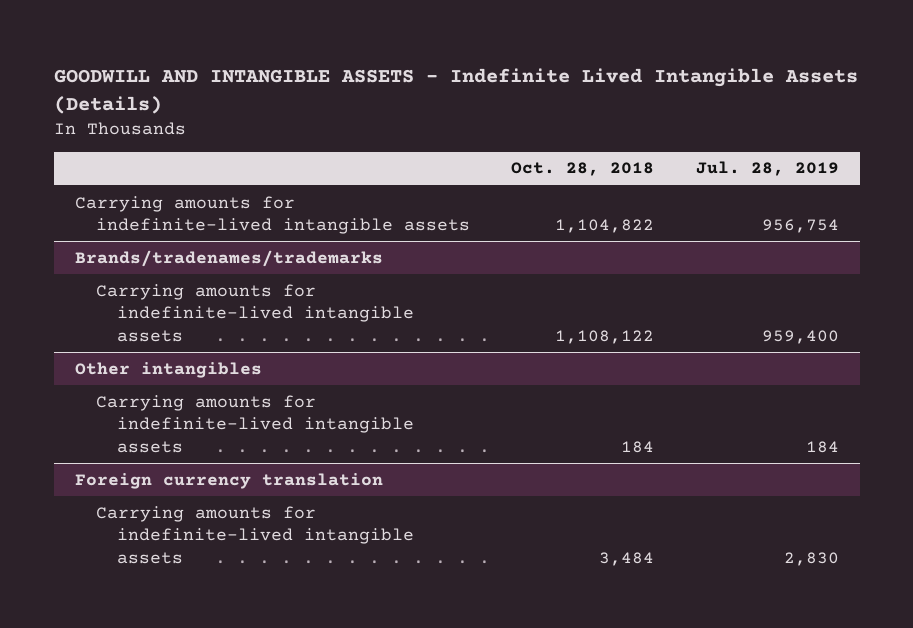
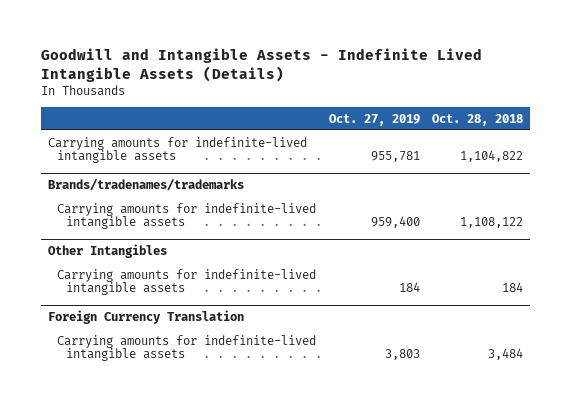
- GOODWILL AND INTANGIBLE ASSETS - Indefinite Lived Intangible Assets (Details)
+ Goodwill and Intangible Assets - Indefinite Lived Intangible Assets (Details)
- | Oct. 28, 2018 | Jul. 28, 2019
+ | Oct. 27, 2019 | Oct. 28, 2018
- Other intangibles
+ Other Intangibles
- Foreign currency translation
+ Foreign Currency Translation

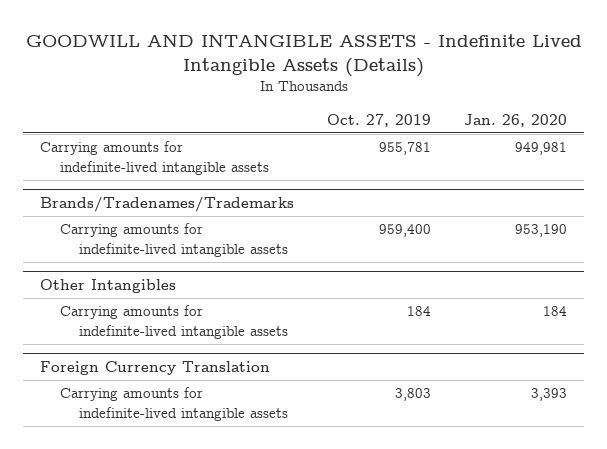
- Goodwill and Intangible Assets - Indefinite Lived Intangible Assets (Details)
+ GOODWILL AND INTANGIBLE ASSETS - Indefinite Lived Intangible Assets (Details)
- | Oct. 27, 2019 | Oct. 28, 2018
+ | Oct. 27, 2019 | Jan. 26, 2020
- Brands/tradenames/trademarks
+ Brands/Tradenames/Trademarks

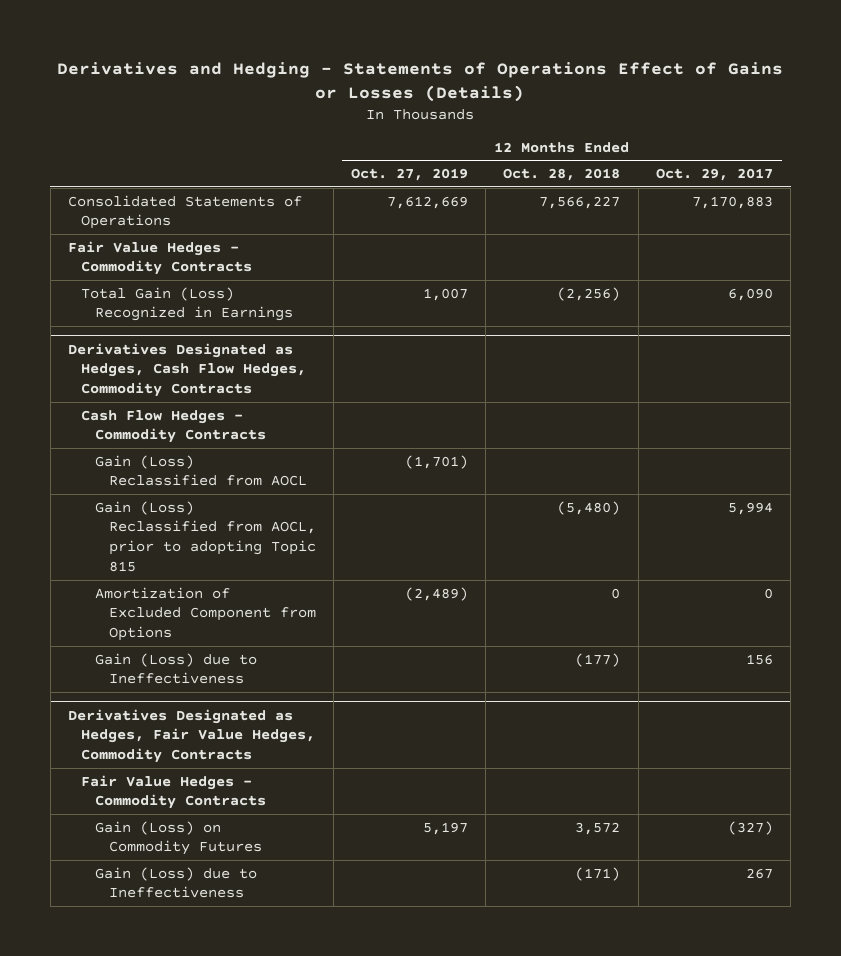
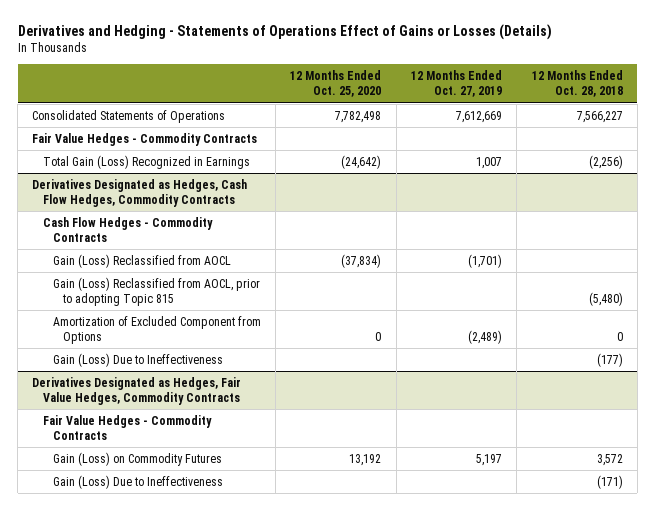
- | 12 Months Ended Oct. 27, 2019 | 12 Months Ended Oct. 28, 2018 | 12 Months Ended Oct. 29, 2017
+ | 12 Months Ended Oct. 25, 2020 | 12 Months Ended Oct. 27, 2019 | 12 Months Ended Oct. 28, 2018
@ Derivatives Designated as Hedges, Cash Flow Hedges, Commodity Contracts
- Gain (Loss) due to Ineffectiveness | | (177) | 156
+ Gain (Loss) Due to Ineffectiveness | | | (177)
@ Derivatives Designated as Hedges, Fair Value Hedges, Commodity Contracts
- Gain (Loss) due to Ineffectiveness | | (171) | 267
+ Gain (Loss) Due to Ineffectiveness | | | (171)

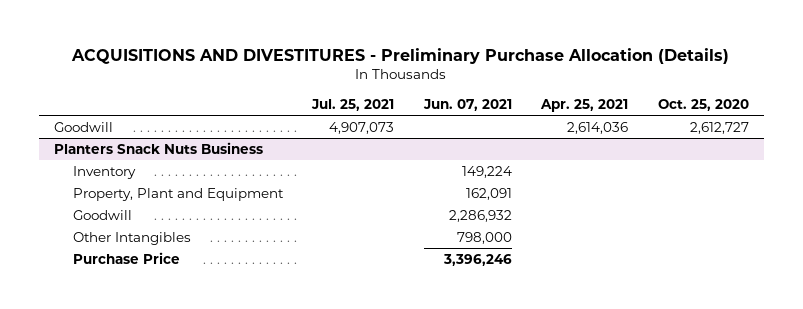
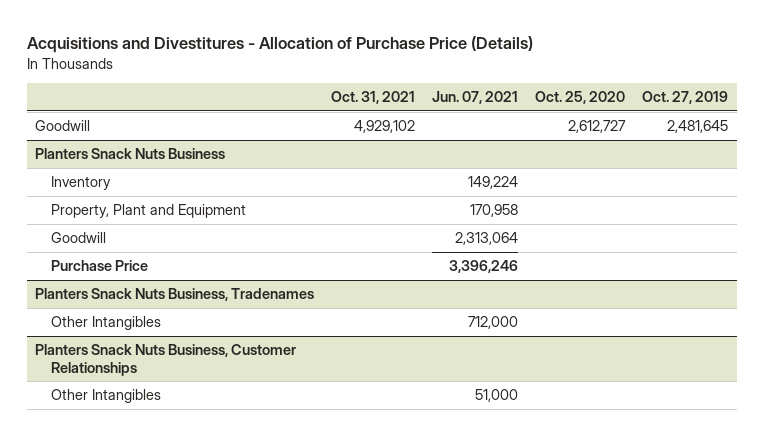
- ACQUISITIONS AND DIVESTITURES - Preliminary Purchase Allocation (Details)
+ Acquisitions and Divestitures - Allocation of Purchase Price (Details)
- | Jul. 25, 2021 | Jun. 07, 2021 | Apr. 25, 2021 | Oct. 25, 2020
+ | Oct. 31, 2021 | Jun. 07, 2021 | Oct. 25, 2020 | Oct. 27, 2019
@ Planters Snack Nuts Business
- Property, Plant and Equipment | | 162,091 | |
- Goodwill | | 2,286,932 | |
- Other Intangibles | | 798,000 | |
+ Property, Plant and Equipment | | 170,958 | |
+ Goodwill | | 2,313,064 | |
+ Planters Snack Nuts Business, Tradenames
+ Other Intangibles | | 712,000 | |
+ Planters Snack Nuts Business, Customer Relationships
+ Other Intangibles | | 51,000 | |

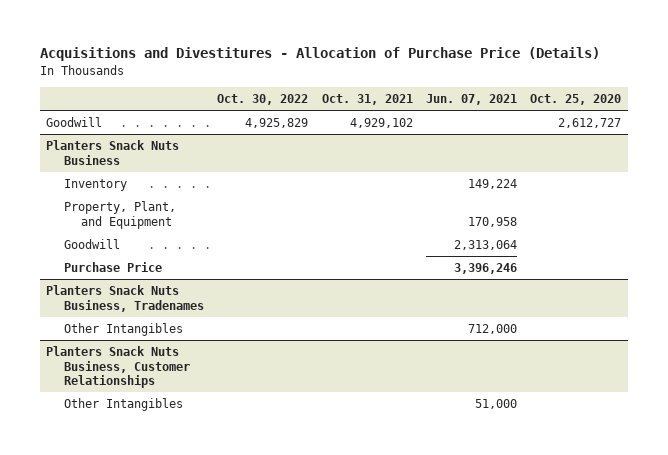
- | Oct. 31, 2021 | Jun. 07, 2021 | Oct. 25, 2020 | Oct. 27, 2019
+ | Oct. 30, 2022 | Oct. 31, 2021 | Jun. 07, 2021 | Oct. 25, 2020
@ Planters Snack Nuts Business
- Property, Plant and Equipment | | 170,958 | |
+ Property, Plant, and Equipment | | | 170,958 |

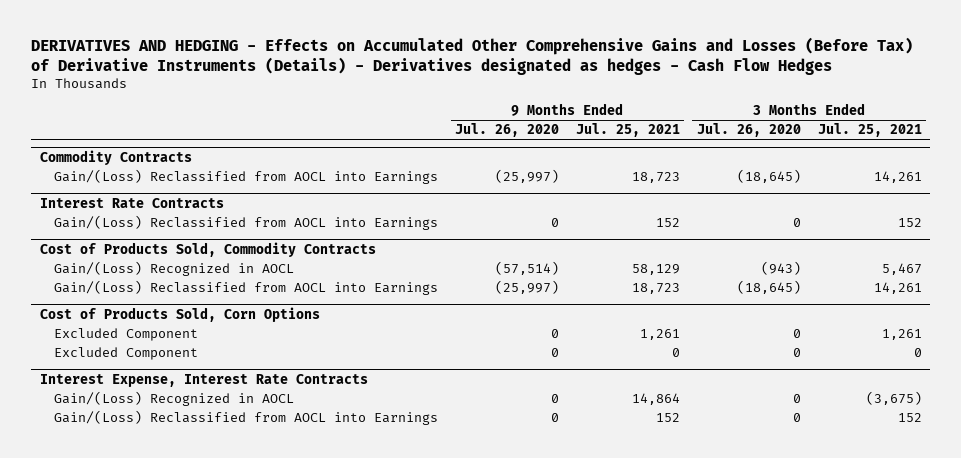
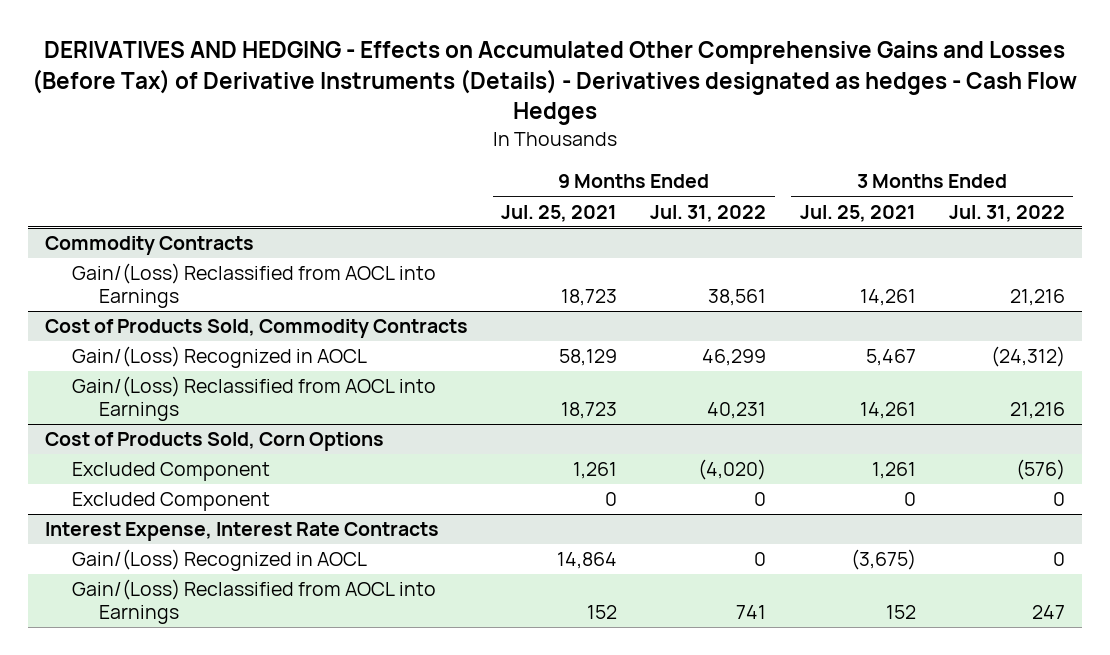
- | 9 Months Ended Jul. 26, 2020 | 9 Months Ended Jul. 25, 2021 | 3 Months Ended Jul. 26, 2020 | 3 Months Ended Jul. 25, 2021
+ | 9 Months Ended Jul. 25, 2021 | 9 Months Ended Jul. 31, 2022 | 3 Months Ended Jul. 25, 2021 | 3 Months Ended Jul. 31, 2022
- Interest Rate Contracts
- Gain/(Loss) Reclassified from AOCL into Earnings | 0 | 152 | 0 | 152

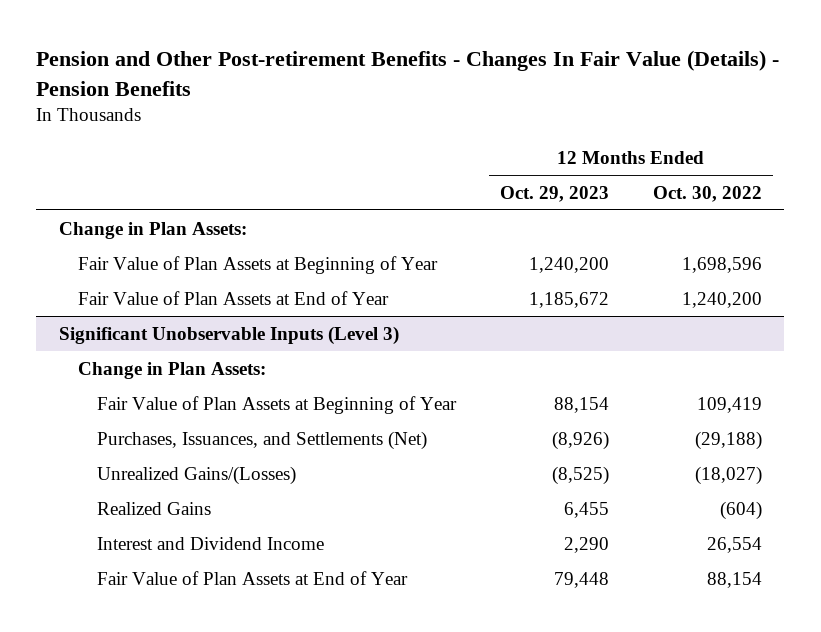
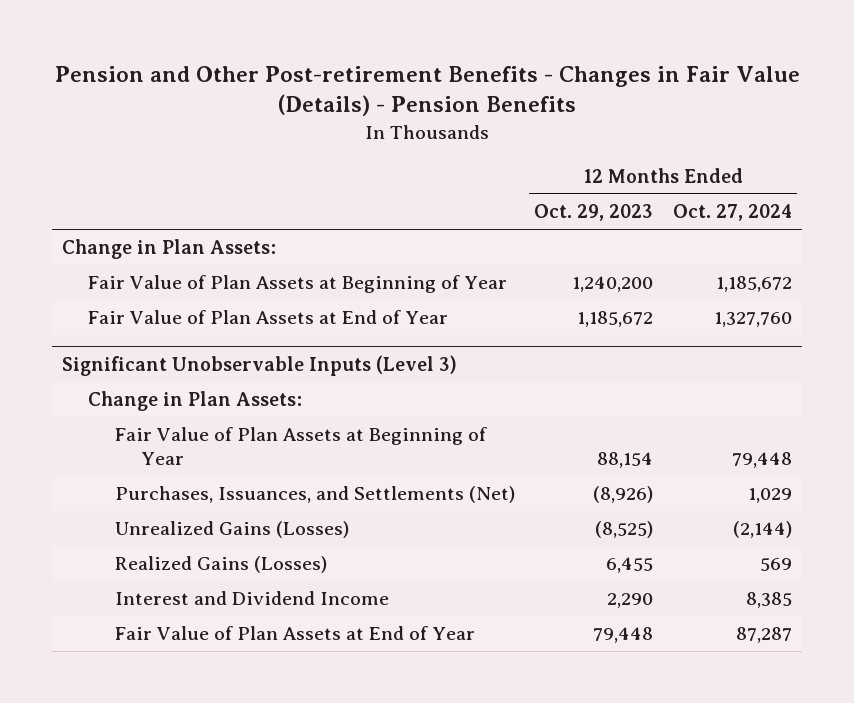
- Pension and Other Post-retirement Benefits - Changes In Fair Value (Details) - Pension Benefits
+ Pension and Other Post-retirement Benefits - Changes in Fair Value (Details) - Pension Benefits
- | 12 Months Ended Oct. 29, 2023 | 12 Months Ended Oct. 30, 2022
+ | 12 Months Ended Oct. 29, 2023 | 12 Months Ended Oct. 27, 2024
@ Significant Unobservable Inputs (Level 3)
- Unrealized Gains/(Losses) | (8,525) | (18,027)
- Realized Gains | 6,455 | (604)
+ Unrealized Gains (Losses) | (8,525) | (2,144)
+ Realized Gains (Losses) | 6,455 | 569

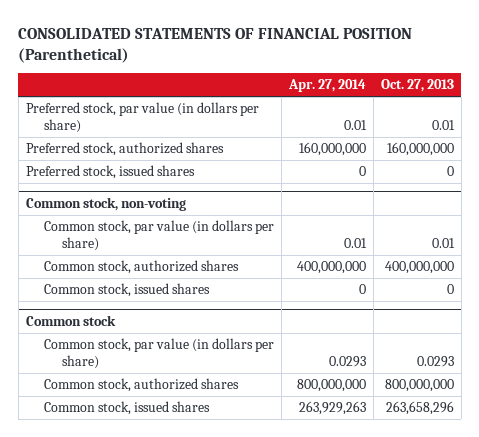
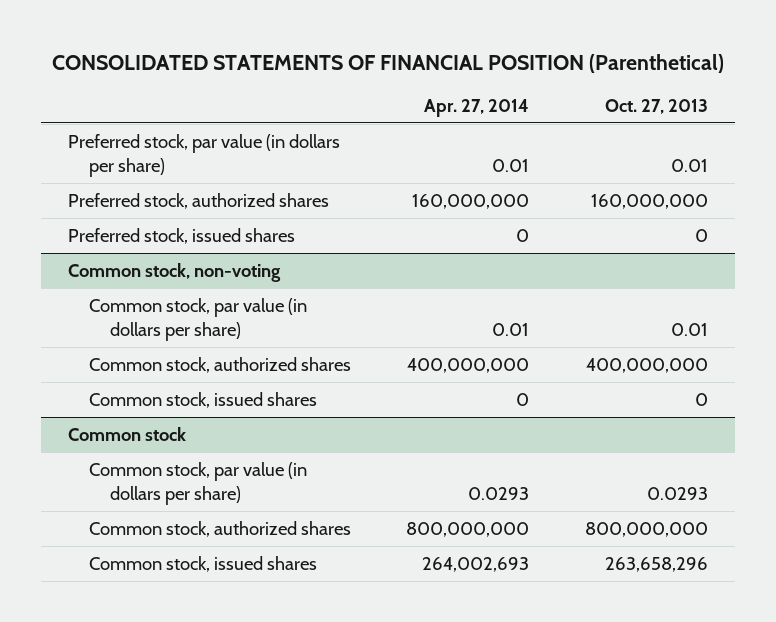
@ Common stock
- Common stock, issued shares | 263,929,263 | 263,658,296
+ Common stock, issued shares | 264,002,693 | 263,658,296

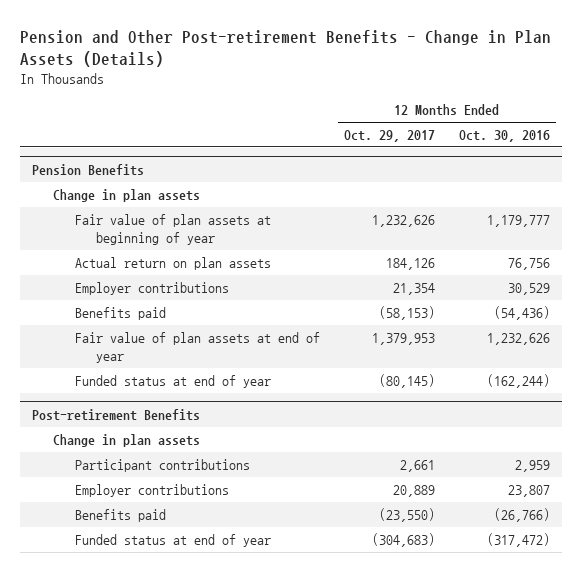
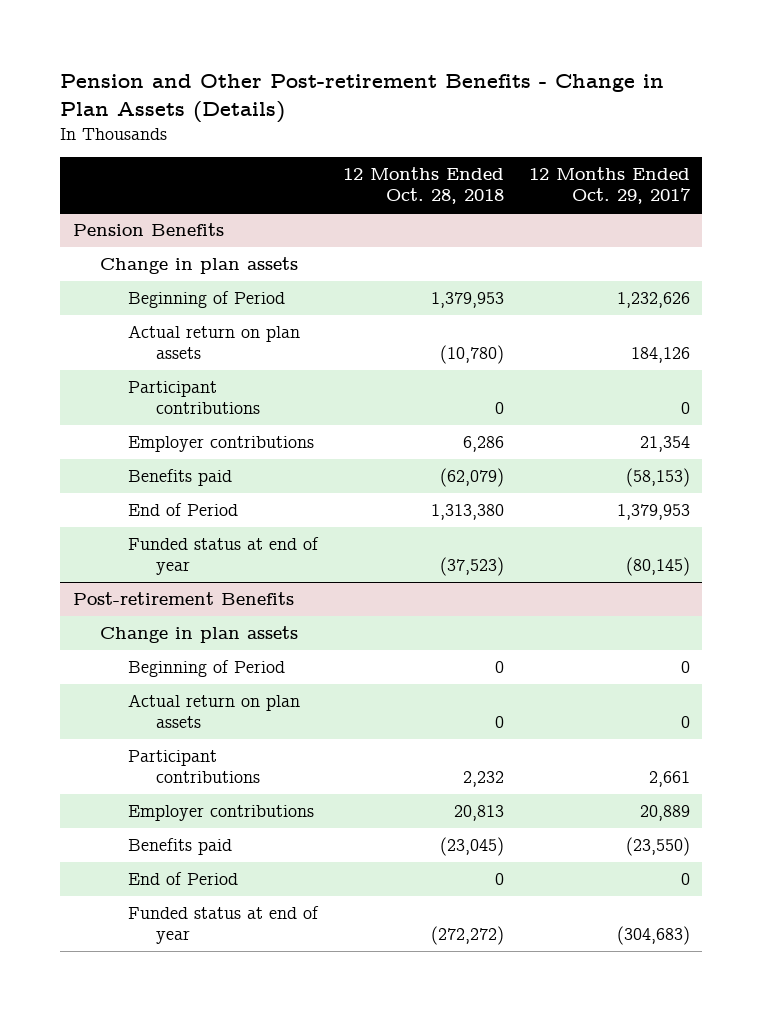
- | 12 Months Ended Oct. 29, 2017 | 12 Months Ended Oct. 30, 2016
+ | 12 Months Ended Oct. 28, 2018 | 12 Months Ended Oct. 29, 2017
@ Pension Benefits
- Fair value of plan assets at beginning of year | 1,232,626 | 1,179,777
+ Beginning of Period | 1,379,953 | 1,232,626
+ Participant contributions | 0 | 0
- Fair value of plan assets at end of year | 1,379,953 | 1,232,626
+ End of Period | 1,313,380 | 1,379,953
@ Post-retirement Benefits
+ Beginning of Period | 0 | 0
+ Actual return on plan assets | 0 | 0
+ End of Period | 0 | 0

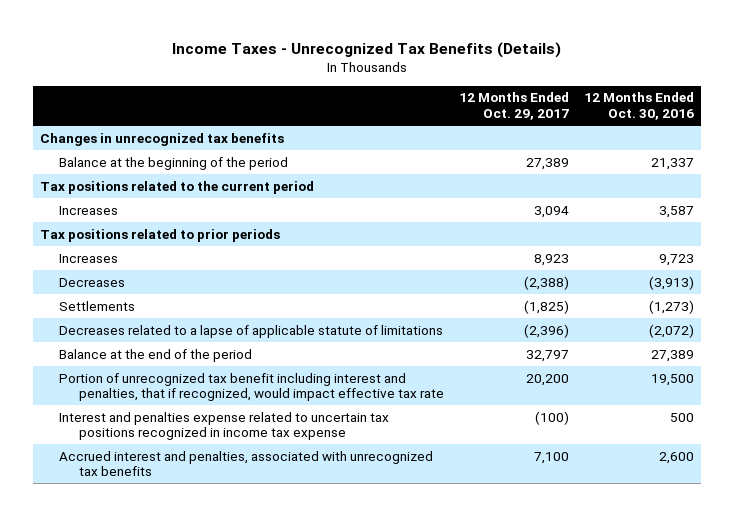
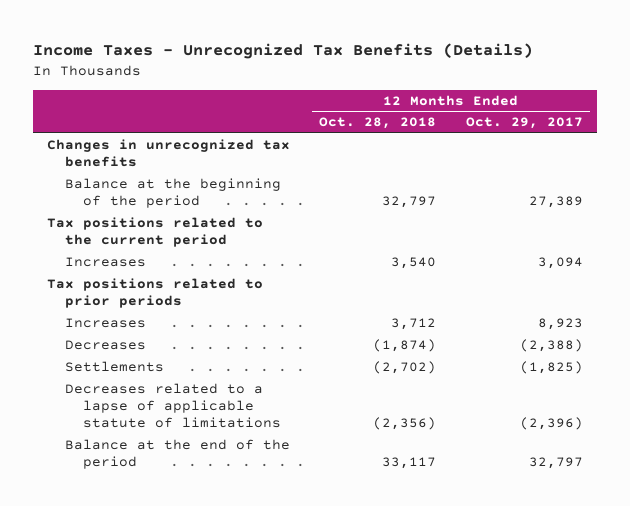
- | 12 Months Ended Oct. 29, 2017 | 12 Months Ended Oct. 30, 2016
+ | 12 Months Ended Oct. 28, 2018 | 12 Months Ended Oct. 29, 2017
- Portion of unrecognized tax benefit including interest and penalties, that if recognized, would impact effective tax rate | 20,200 | 19,500
- Interest and penalties expense related to uncertain tax positions recognized in income tax expense | (100) | 500
- Accrued interest and penalties, associated with unrecognized tax benefits | 7,100 | 2,600

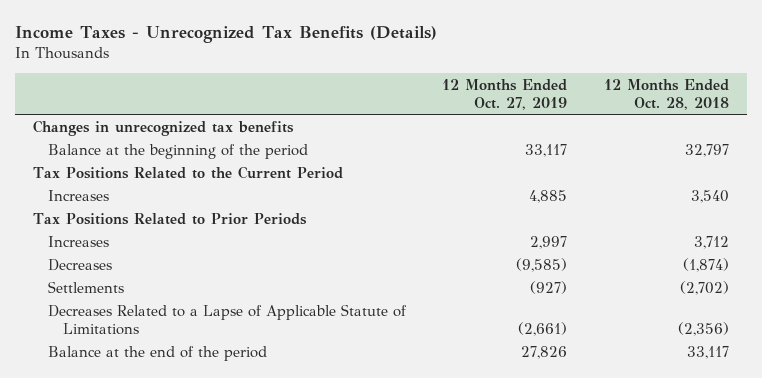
- | 12 Months Ended Oct. 28, 2018 | 12 Months Ended Oct. 29, 2017
+ | 12 Months Ended Oct. 27, 2019 | 12 Months Ended Oct. 28, 2018
- Tax positions related to the current period
+ Tax Positions Related to the Current Period
- Tax positions related to prior periods
+ Tax Positions Related to Prior Periods
- Decreases related to a lapse of applicable statute of limitations | (2,356) | (2,396)
+ Decreases Related to a Lapse of Applicable Statute of Limitations | (2,661) | (2,356)

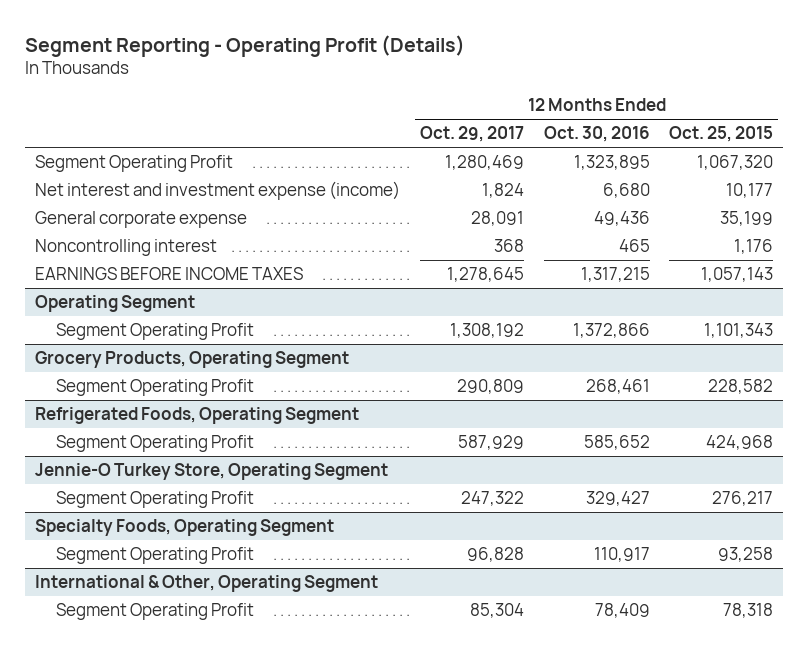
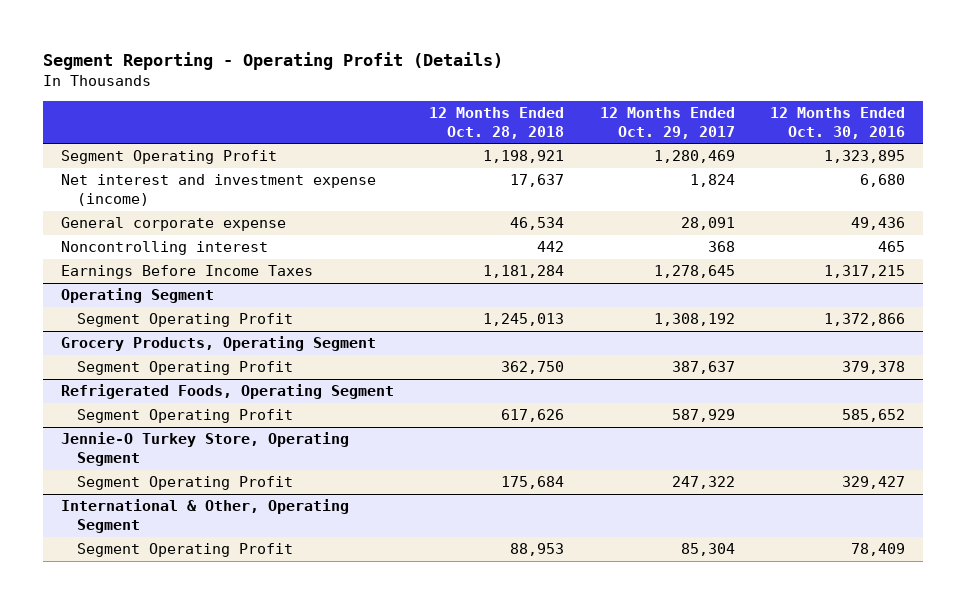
- | 12 Months Ended Oct. 29, 2017 | 12 Months Ended Oct. 30, 2016 | 12 Months Ended Oct. 25, 2015
+ | 12 Months Ended Oct. 28, 2018 | 12 Months Ended Oct. 29, 2017 | 12 Months Ended Oct. 30, 2016
- EARNINGS BEFORE INCOME TAXES | 1,278,645 | 1,317,215 | 1,057,143
+ Earnings Before Income Taxes | 1,181,284 | 1,278,645 | 1,317,215
@ Grocery Products, Operating Segment
- Segment Operating Profit | 290,809 | 268,461 | 228,582
+ Segment Operating Profit | 362,750 | 387,637 | 379,378
- Specialty Foods, Operating Segment
- Segment Operating Profit | 96,828 | 110,917 | 93,258

